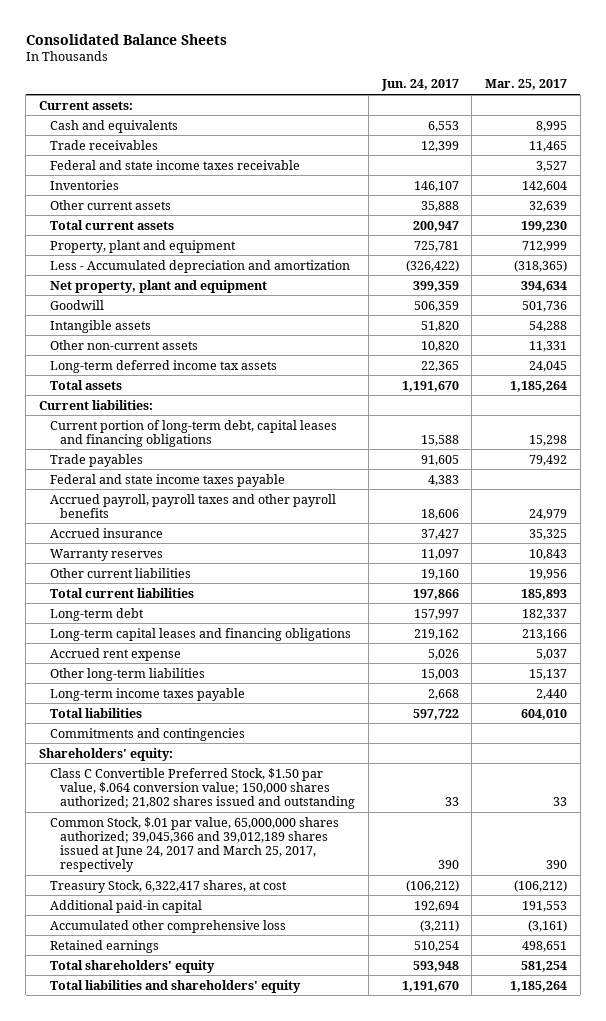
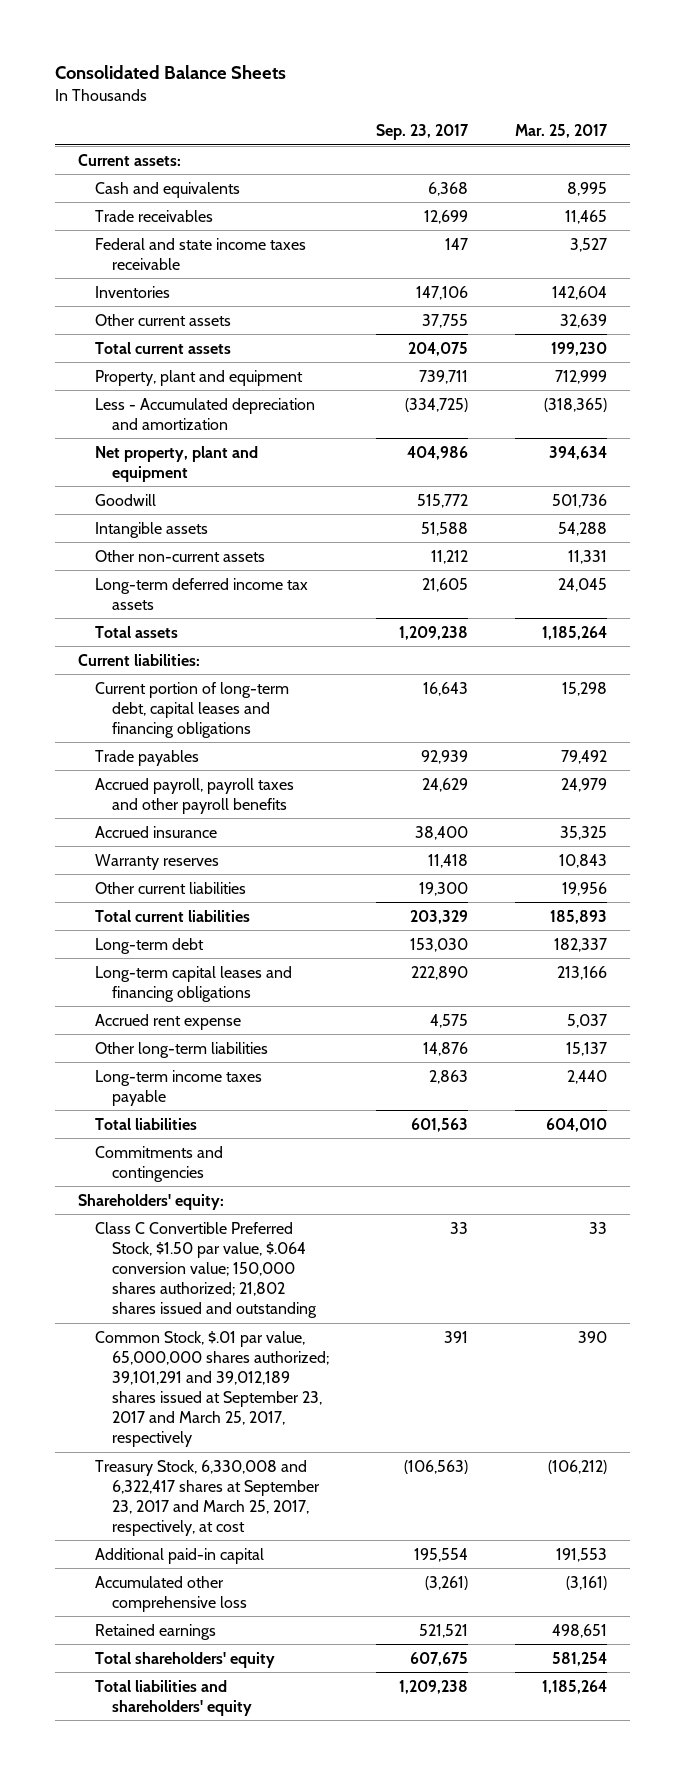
- | Jun. 24, 2017 | Mar. 25, 2017
+ | Sep. 23, 2017 | Mar. 25, 2017
- Federal and state income taxes payable | 4,383 |
- Common Stock, $.01 par value, 65,000,000 shares authorized; 39,045,366 and 39,012,189 shares issued at June 24, 2017 and March 25, 2017, respectively | 390 | 390
- Treasury Stock, 6,322,417 shares, at cost | (106,212) | (106,212)
+ Common Stock, $.01 par value, 65,000,000 shares authorized; 39,101,291 and 39,012,189 shares issued at September 23, 2017 and March 25, 2017, respectively | 391 | 390
+ Treasury Stock, 6,330,008 and 6,322,417 shares at September 23, 2017 and March 25, 2017, respectively, at cost | (106,563) | (106,212)

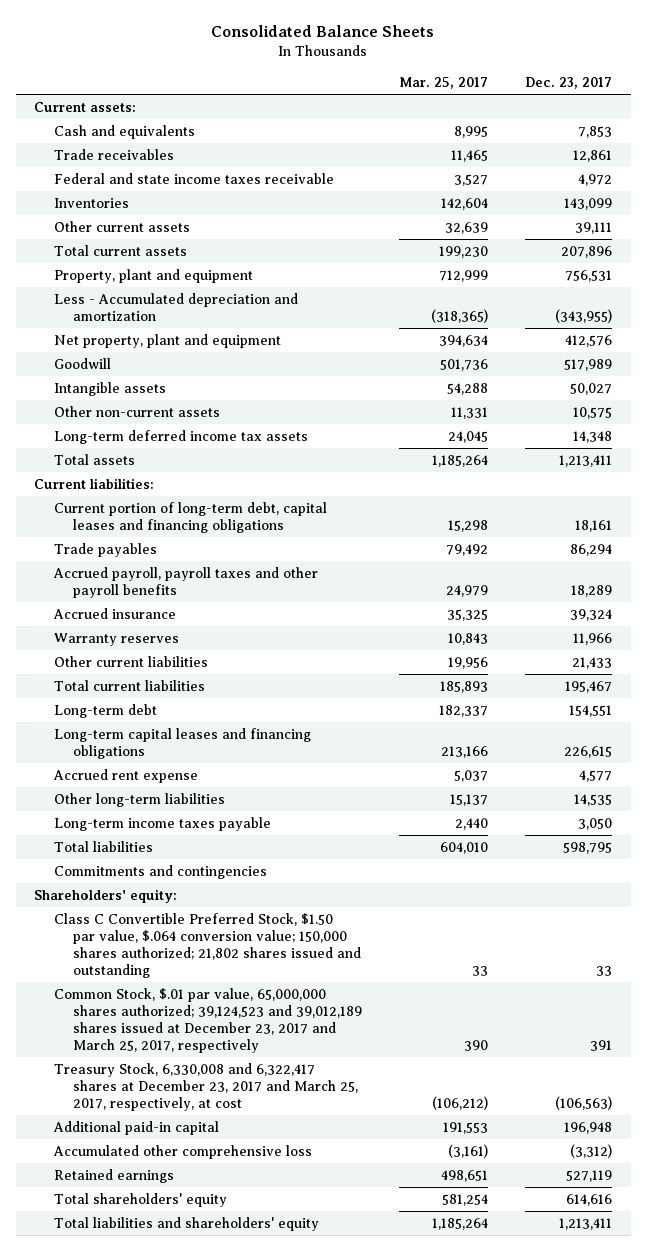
- | Sep. 23, 2017 | Mar. 25, 2017
+ | Mar. 25, 2017 | Dec. 23, 2017
- Common Stock, $.01 par value, 65,000,000 shares authorized; 39,101,291 and 39,012,189 shares issued at September 23, 2017 and March 25, 2017, respectively | 391 | 390
- Treasury Stock, 6,330,008 and 6,322,417 shares at September 23, 2017 and March 25, 2017, respectively, at cost | (106,563) | (106,212)
+ Common Stock, $.01 par value, 65,000,000 shares authorized; 39,124,523 and 39,012,189 shares issued at December 23, 2017 and March 25, 2017, respectively | 390 | 391
+ Treasury Stock, 6,330,008 and 6,322,417 shares at December 23, 2017 and March 25, 2017, respectively, at cost | (106,212) | (106,563)

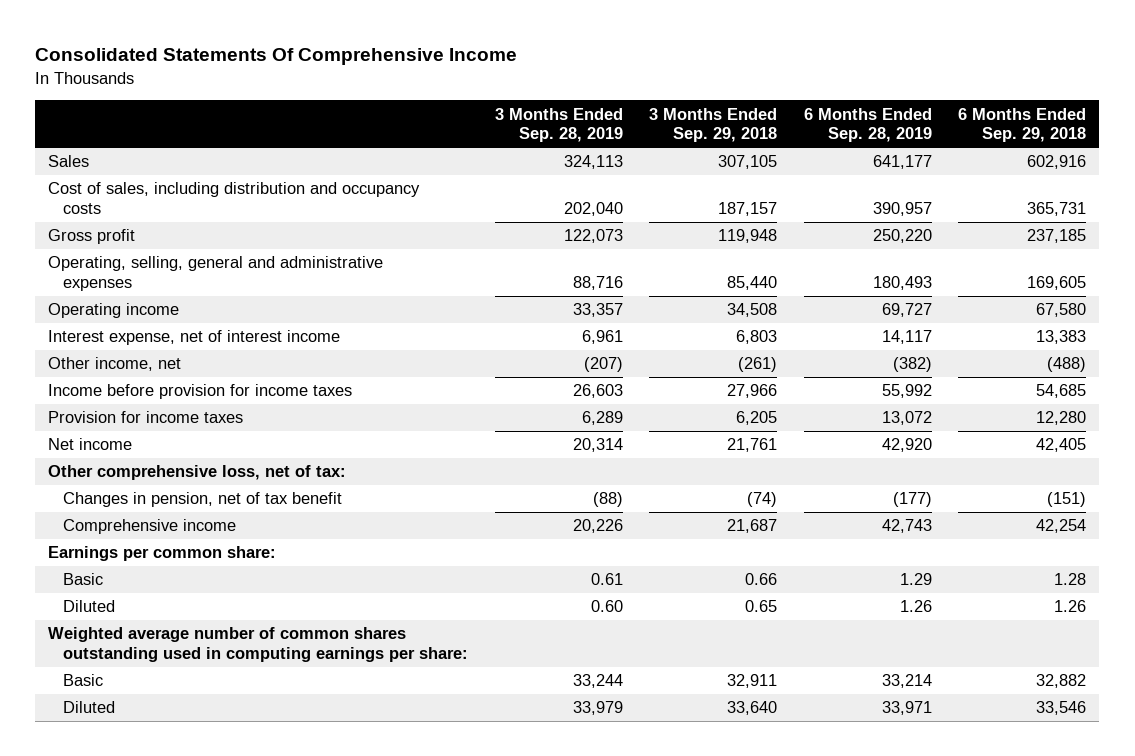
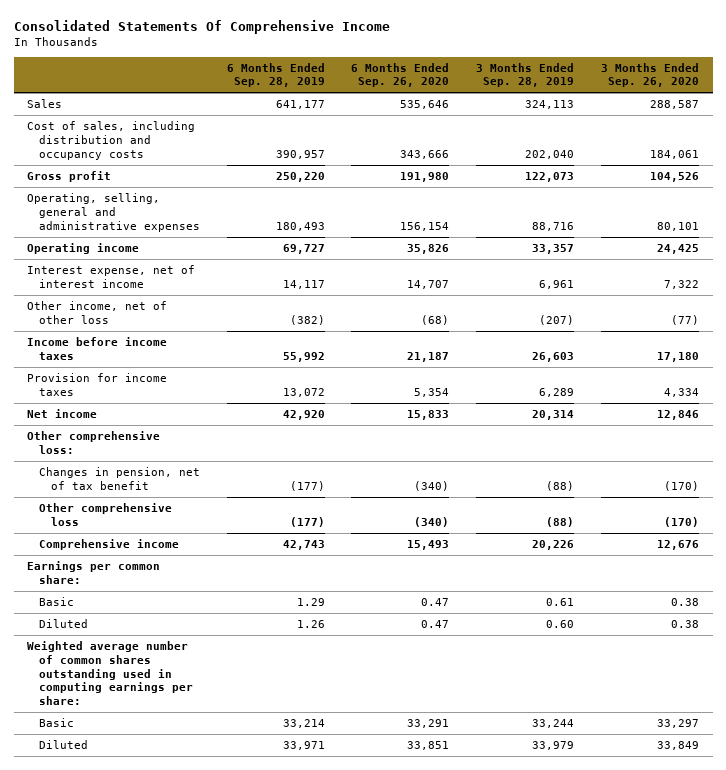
- | 3 Months Ended Sep. 28, 2019 | 3 Months Ended Sep. 29, 2018 | 6 Months Ended Sep. 28, 2019 | 6 Months Ended Sep. 29, 2018
+ | 6 Months Ended Sep. 28, 2019 | 6 Months Ended Sep. 26, 2020 | 3 Months Ended Sep. 28, 2019 | 3 Months Ended Sep. 26, 2020
- Other income, net | (207) | (261) | (382) | (488)
- Income before provision for income taxes | 26,603 | 27,966 | 55,992 | 54,685
+ Other income, net of other loss | (382) | (68) | (207) | (77)
+ Income before income taxes | 55,992 | 21,187 | 26,603 | 17,180
- Other comprehensive loss, net of tax:
+ Other comprehensive loss:
+ Other comprehensive loss | (177) | (340) | (88) | (170)

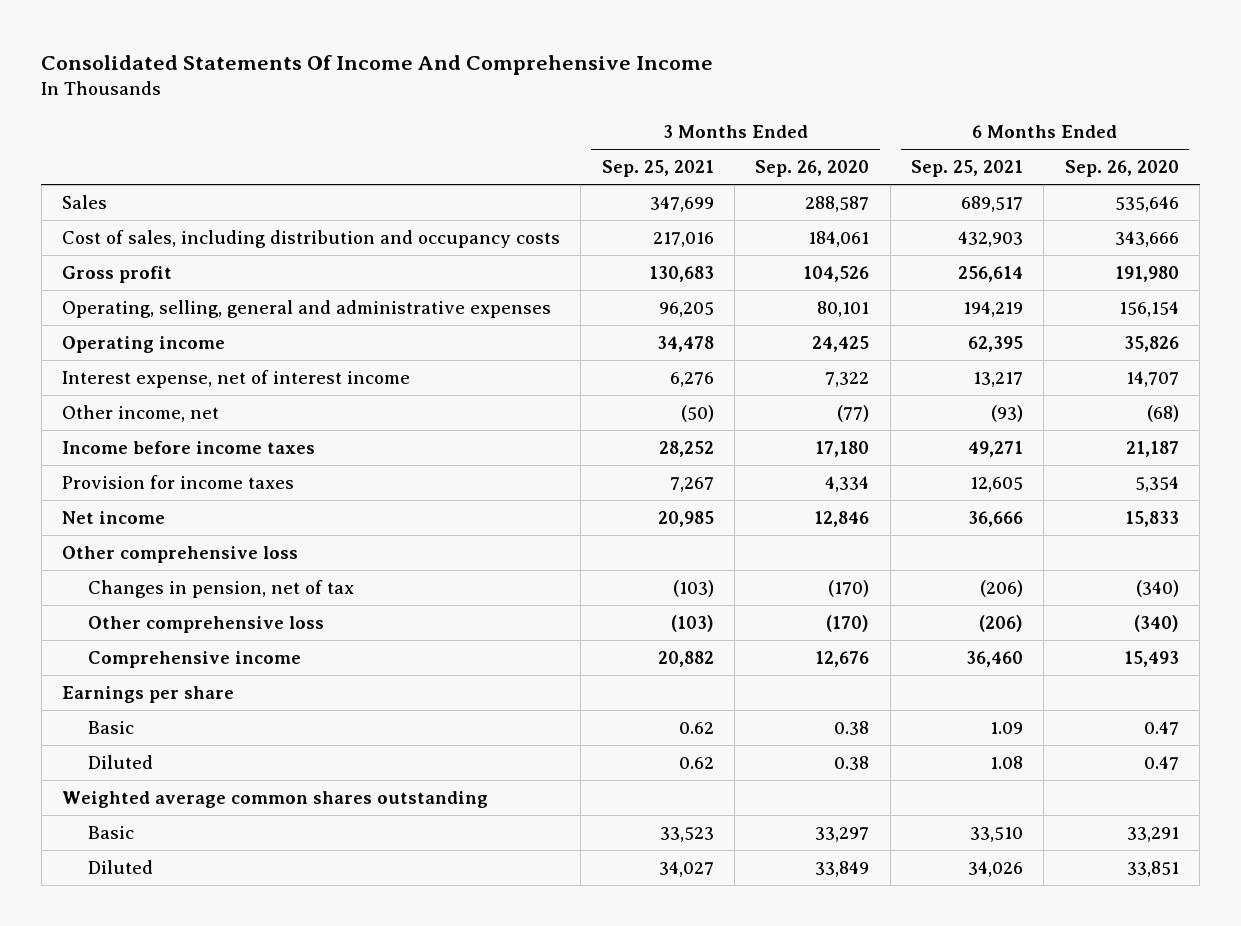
- Consolidated Statements Of Comprehensive Income
+ Consolidated Statements Of Income And Comprehensive Income
- | 6 Months Ended Sep. 28, 2019 | 6 Months Ended Sep. 26, 2020 | 3 Months Ended Sep. 28, 2019 | 3 Months Ended Sep. 26, 2020
+ | 3 Months Ended Sep. 25, 2021 | 3 Months Ended Sep. 26, 2020 | 6 Months Ended Sep. 25, 2021 | 6 Months Ended Sep. 26, 2020
- Other income, net of other loss | (382) | (68) | (207) | (77)
+ Other income, net | (50) | (77) | (93) | (68)
- Other comprehensive loss:
- Changes in pension, net of tax benefit | (177) | (340) | (88) | (170)
+ Other comprehensive loss
+ Changes in pension, net of tax | (103) | (170) | (206) | (340)
- Earnings per common share:
+ Earnings per share
- Weighted average number of common shares outstanding used in computing earnings per share:
+ Weighted average common shares outstanding

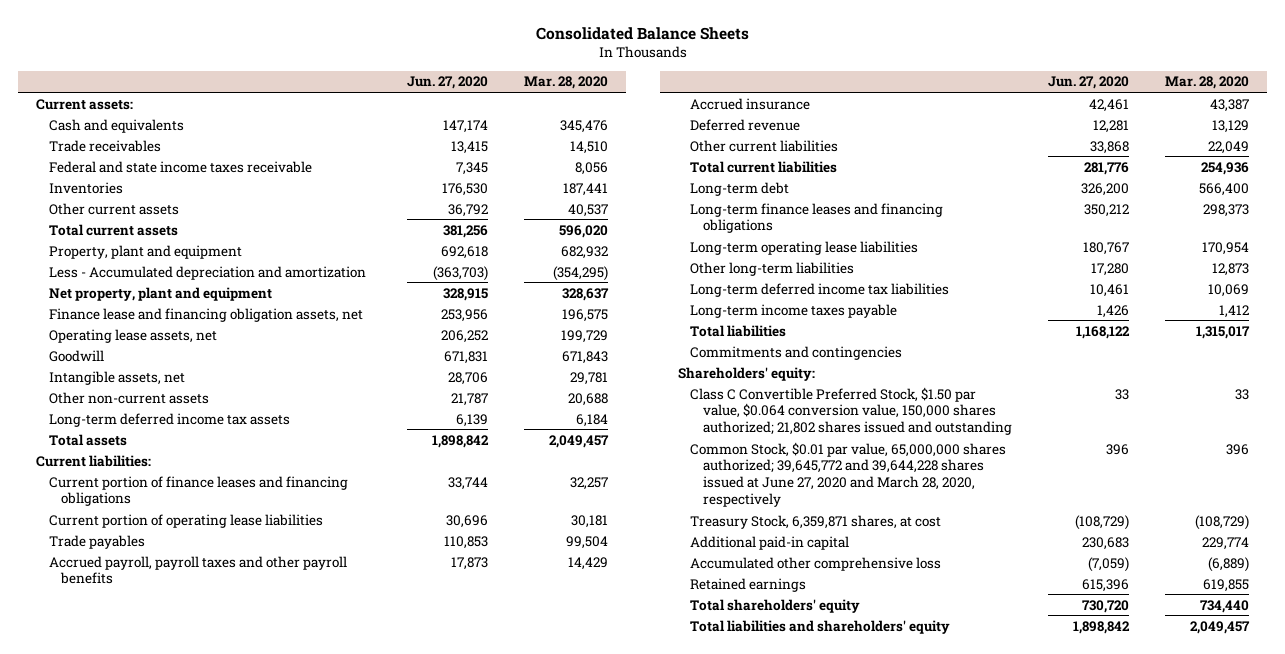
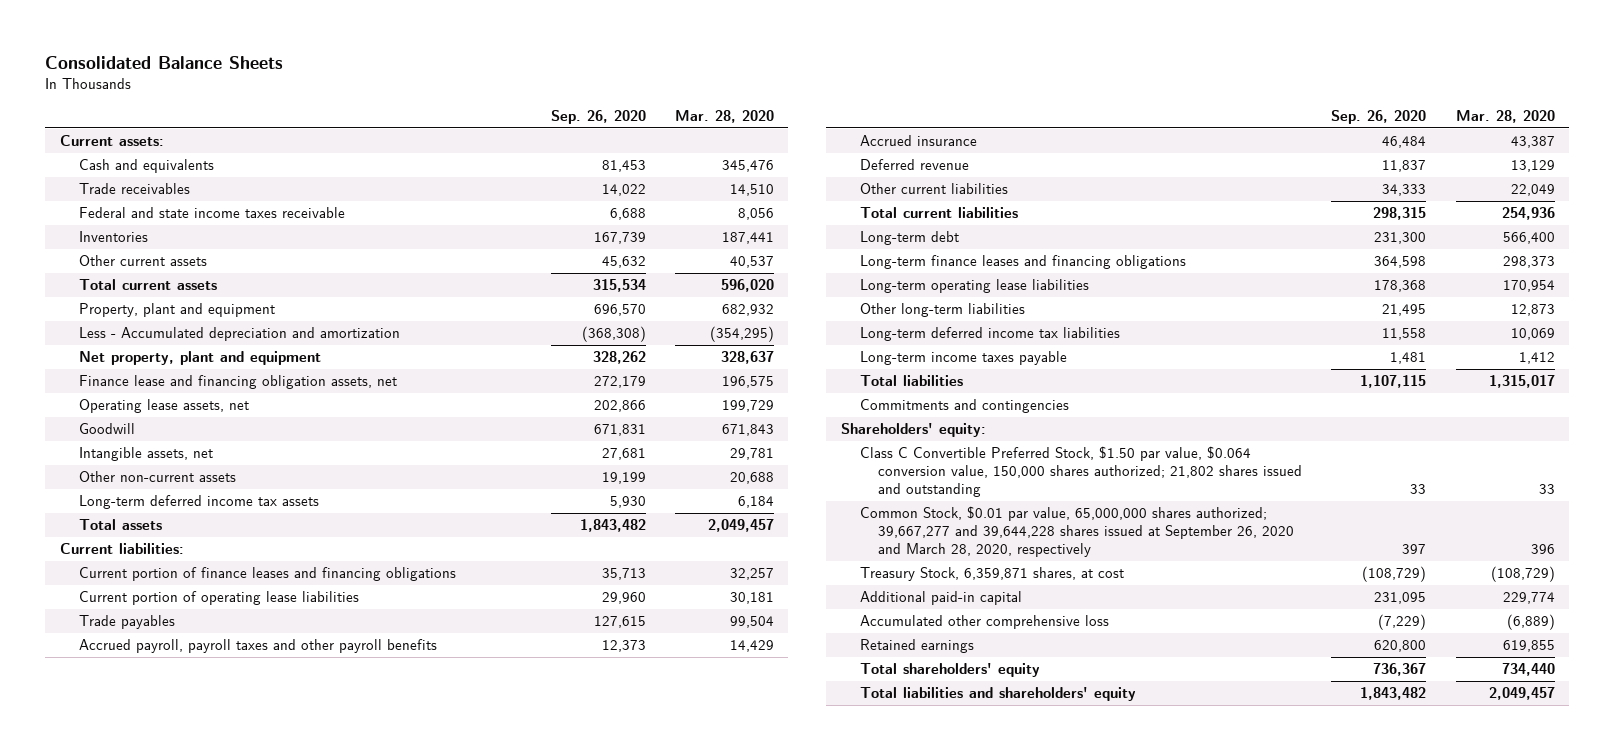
- | Jun. 27, 2020 | Mar. 28, 2020
+ | Sep. 26, 2020 | Mar. 28, 2020
- Common Stock, $0.01 par value, 65,000,000 shares authorized; 39,645,772 and 39,644,228 shares issued at June 27, 2020 and March 28, 2020, respectively | 396 | 396
+ Common Stock, $0.01 par value, 65,000,000 shares authorized; 39,667,277 and 39,644,228 shares issued at September 26, 2020 and March 28, 2020, respectively | 397 | 396

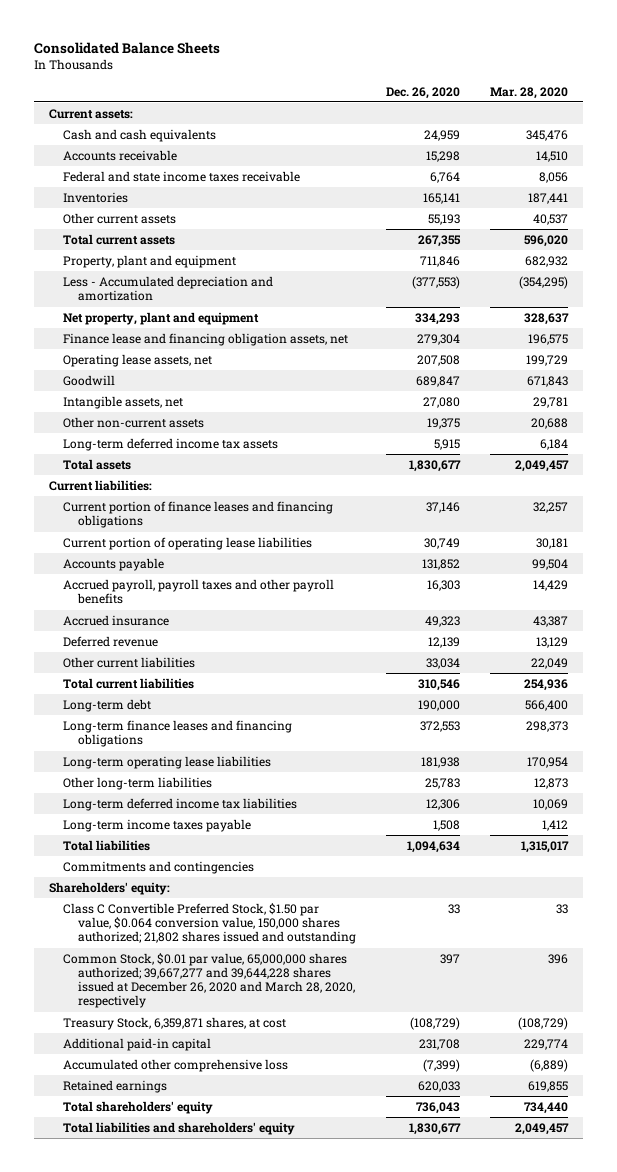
- | Sep. 26, 2020 | Mar. 28, 2020
+ | Dec. 26, 2020 | Mar. 28, 2020
- Cash and equivalents | 81,453 | 345,476
- Trade receivables | 14,022 | 14,510
+ Cash and cash equivalents | 24,959 | 345,476
+ Accounts receivable | 15,298 | 14,510
- Trade payables | 127,615 | 99,504
+ Accounts payable | 131,852 | 99,504
- Common Stock, $0.01 par value, 65,000,000 shares authorized; 39,667,277 and 39,644,228 shares issued at September 26, 2020 and March 28, 2020, respectively | 397 | 396
+ Common Stock, $0.01 par value, 65,000,000 shares authorized; 39,667,277 and 39,644,228 shares issued at December 26, 2020 and March 28, 2020, respectively | 397 | 396

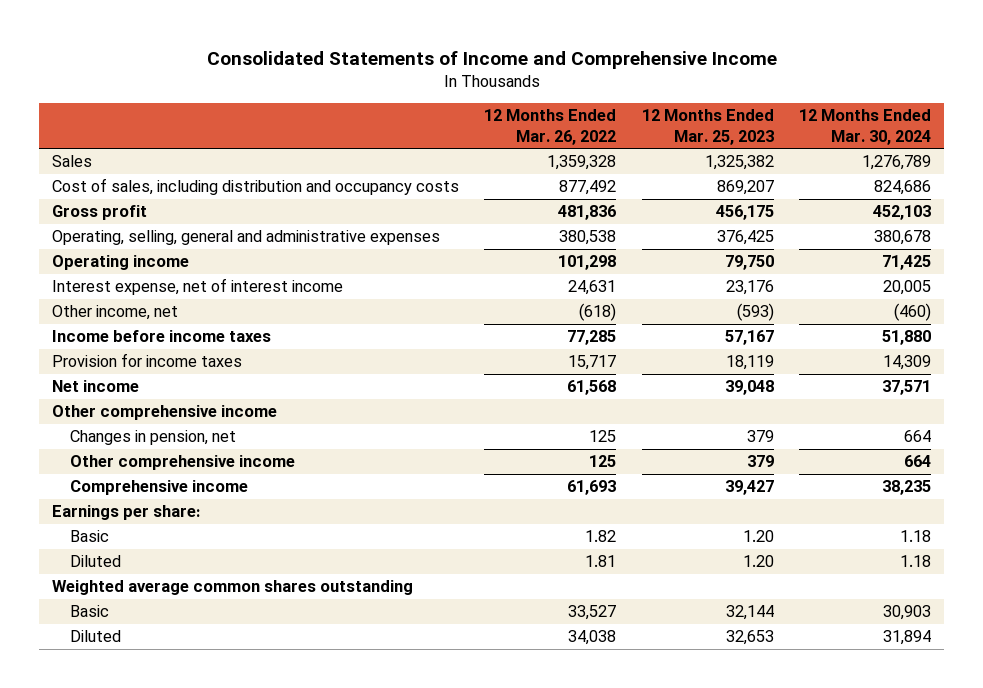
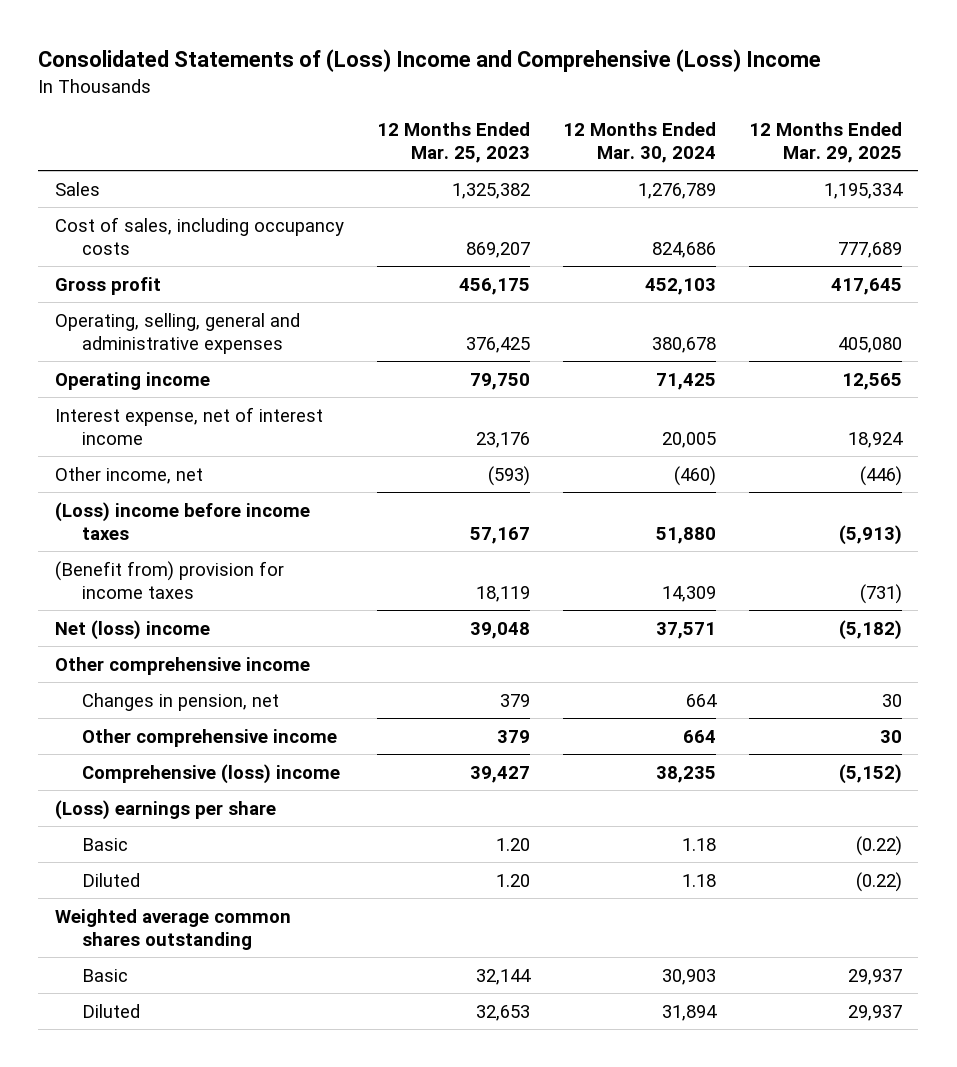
- Consolidated Statements of Income and Comprehensive Income
+ Consolidated Statements of (Loss) Income and Comprehensive (Loss) Income
- | 12 Months Ended Mar. 26, 2022 | 12 Months Ended Mar. 25, 2023 | 12 Months Ended Mar. 30, 2024
+ | 12 Months Ended Mar. 25, 2023 | 12 Months Ended Mar. 30, 2024 | 12 Months Ended Mar. 29, 2025
- Cost of sales, including distribution and occupancy costs | 877,492 | 869,207 | 824,686
+ Cost of sales, including occupancy costs | 869,207 | 824,686 | 777,689
- Income before income taxes | 77,285 | 57,167 | 51,880
- Provision for income taxes | 15,717 | 18,119 | 14,309
- Net income | 61,568 | 39,048 | 37,571
+ (Loss) income before income taxes | 57,167 | 51,880 | (5,913)
+ (Benefit from) provision for income taxes | 18,119 | 14,309 | (731)
+ Net (loss) income | 39,048 | 37,571 | (5,182)
- Comprehensive income | 61,693 | 39,427 | 38,235
- Earnings per share:
+ Comprehensive (loss) income | 39,427 | 38,235 | (5,152)
+ (Loss) earnings per share

